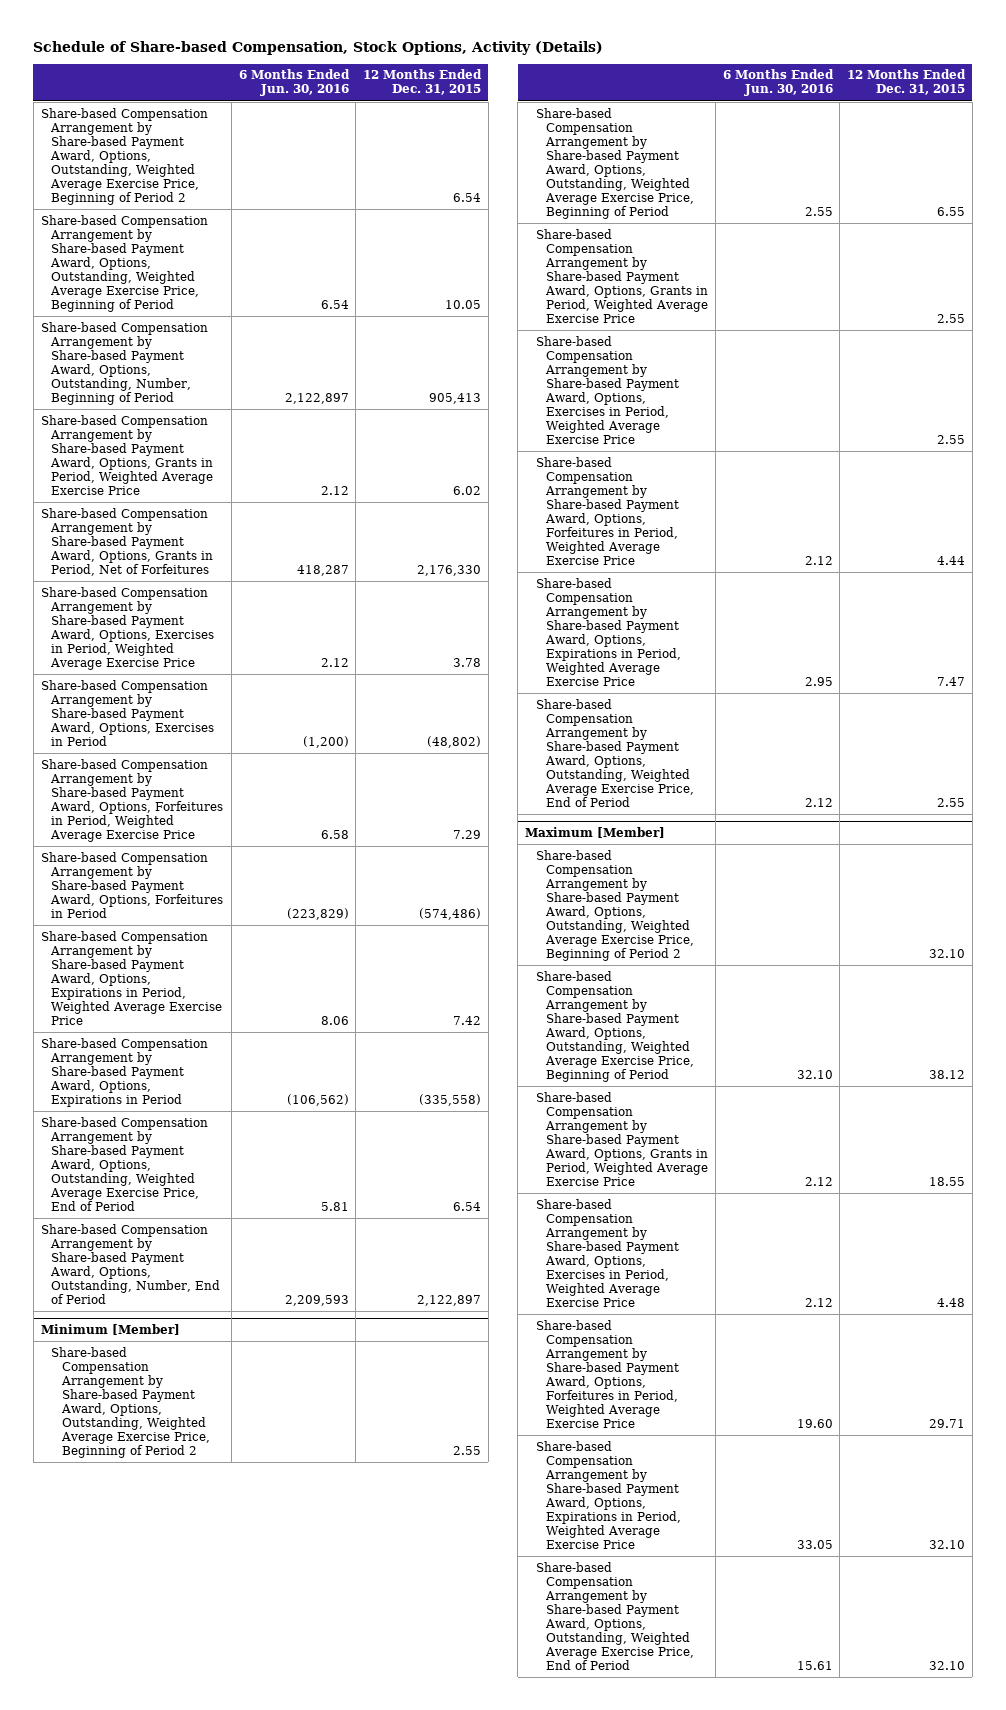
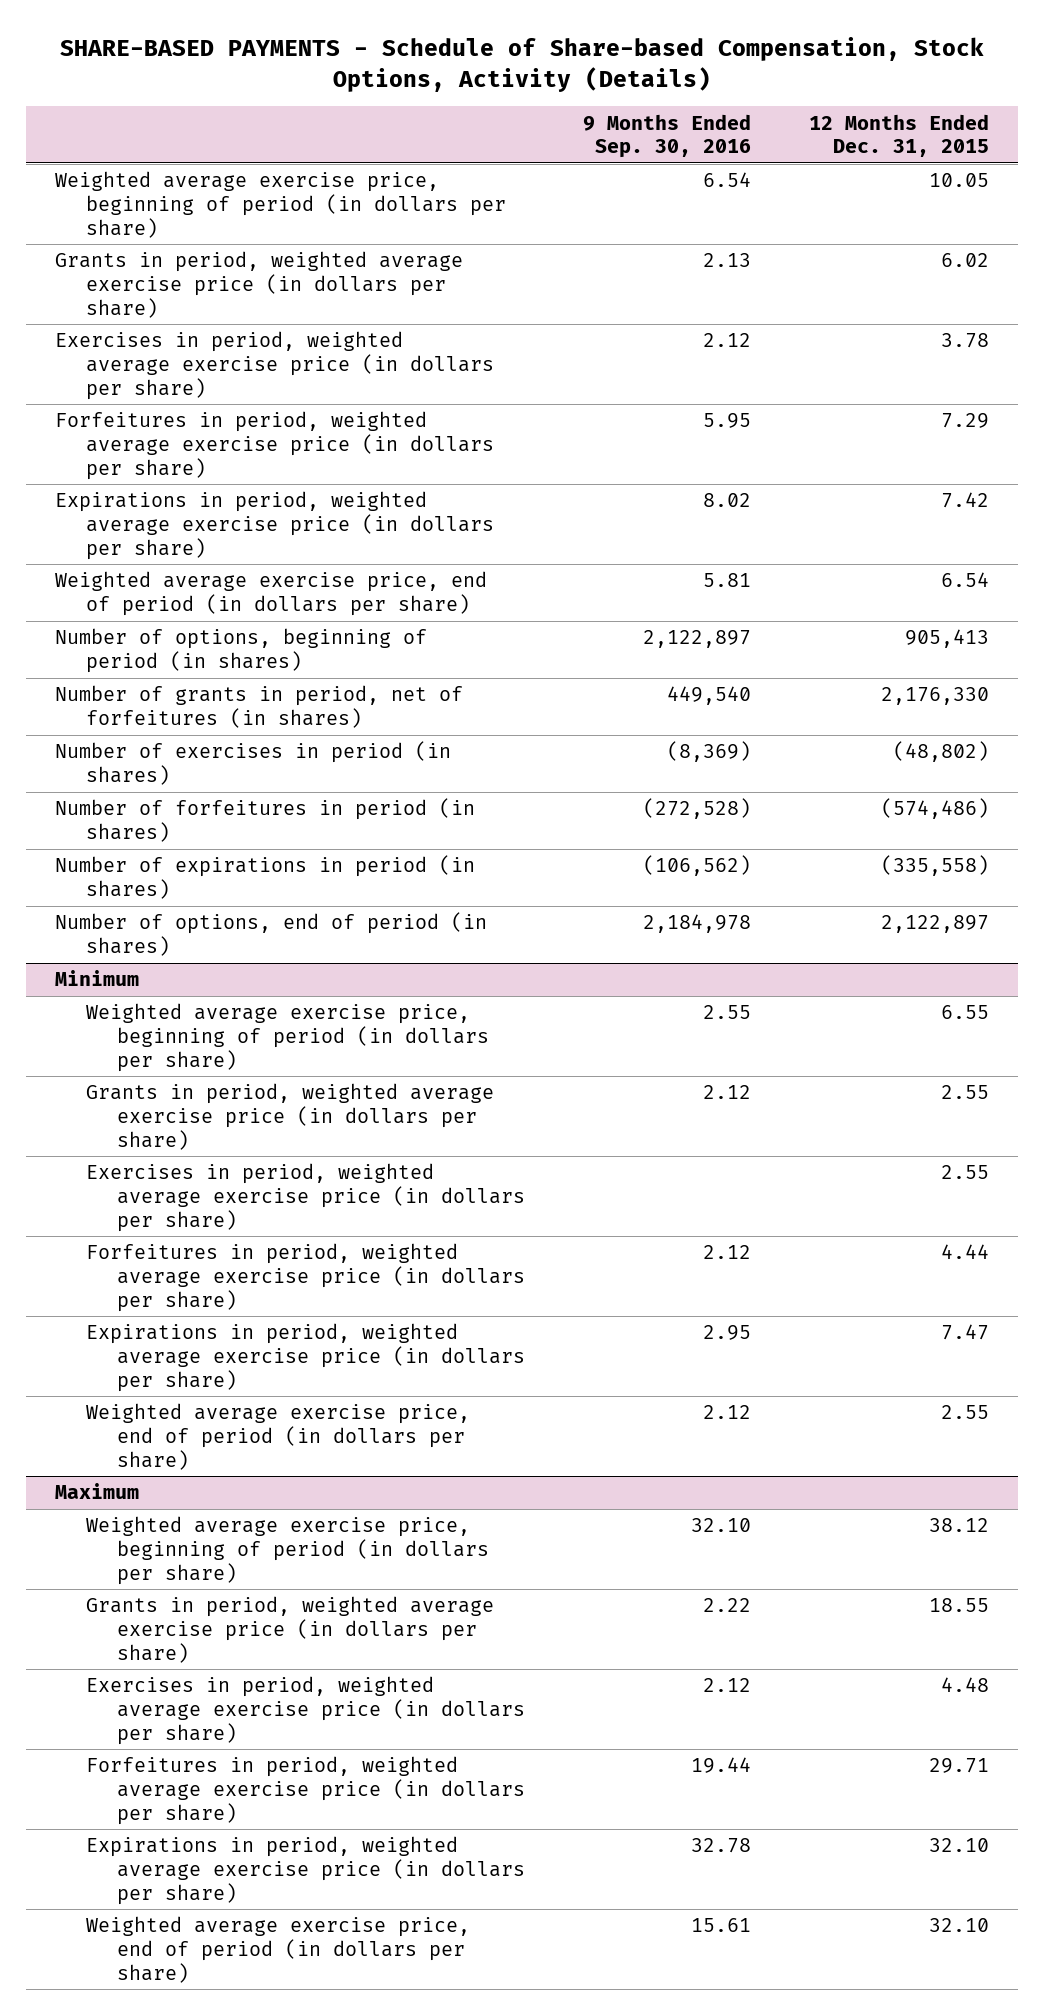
- Schedule of Share-based Compensation, Stock Options, Activity (Details)
+ SHARE-BASED PAYMENTS - Schedule of Share-based Compensation, Stock Options, Activity (Details)
- | 6 Months Ended Jun. 30, 2016 | 12 Months Ended Dec. 31, 2015
+ | 9 Months Ended Sep. 30, 2016 | 12 Months Ended Dec. 31, 2015
- Share-based Compensation Arrangement by Share-based Payment Award, Options, Outstanding, Weighted Average Exercise Price, Beginning of Period 2 | | 6.54
- Share-based Compensation Arrangement by Share-based Payment Award, Options, Outstanding, Weighted Average Exercise Price, Beginning of Period | 6.54 | 10.05
- Share-based Compensation Arrangement by Share-based Payment Award, Options, Outstanding, Number, Beginning of Period | 2,122,897 | 905,413
- Share-based Compensation Arrangement by Share-based Payment Award, Options, Grants in Period, Weighted Average Exercise Price | 2.12 | 6.02
- Share-based Compensation Arrangement by Share-based Payment Award, Options, Grants in Period, Net of Forfeitures | 418,287 | 2,176,330
- Share-based Compensation Arrangement by Share-based Payment Award, Options, Exercises in Period, Weighted Average Exercise Price | 2.12 | 3.78
- Share-based Compensation Arrangement by Share-based Payment Award, Options, Exercises in Period | (1,200) | (48,802)
- Share-based Compensation Arrangement by Share-based Payment Award, Options, Forfeitures in Period, Weighted Average Exercise Price | 6.58 | 7.29
- Share-based Compensation Arrangement by Share-based Payment Award, Options, Forfeitures in Period | (223,829) | (574,486)
- Share-based Compensation Arrangement by Share-based Payment Award, Options, Expirations in Period, Weighted Average Exercise Price | 8.06 | 7.42
- Share-based Compensation Arrangement by Share-based Payment Award, Options, Expirations in Period | (106,562) | (335,558)
- Share-based Compensation Arrangement by Share-based Payment Award, Options, Outstanding, Weighted Average Exercise Price, End of Period | 5.81 | 6.54
- Share-based Compensation Arrangement by Share-based Payment Award, Options, Outstanding, Number, End of Period | 2,209,593 | 2,122,897
- Minimum [Member]
- Share-based Compensation Arrangement by Share-based Payment Award, Options, Outstanding, Weighted Average Exercise Price, Beginning of Period 2 | | 2.55
- Share-based Compensation Arrangement by Share-based Payment Award, Options, Outstanding, Weighted Average Exercise Price, Beginning of Period | 2.55 | 6.55
- Share-based Compensation Arrangement by Share-based Payment Award, Options, Grants in Period, Weighted Average Exercise Price | | 2.55
- Share-based Compensation Arrangement by Share-based Payment Award, Options, Exercises in Period, Weighted Average Exercise Price | | 2.55
- Share-based Compensation Arrangement by Share-based Payment Award, Options, Forfeitures in Period, Weighted Average Exercise Price | 2.12 | 4.44
- Share-based Compensation Arrangement by Share-based Payment Award, Options, Expirations in Period, Weighted Average Exercise Price | 2.95 | 7.47
- Share-based Compensation Arrangement by Share-based Payment Award, Options, Outstanding, Weighted Average Exercise Price, End of Period | 2.12 | 2.55
- Maximum [Member]
- Share-based Compensation Arrangement by Share-based Payment Award, Options, Outstanding, Weighted Average Exercise Price, Beginning of Period 2 | | 32.10
- Share-based Compensation Arrangement by Share-based Payment Award, Options, Outstanding, Weighted Average Exercise Price, Beginning of Period | 32.10 | 38.12
- Share-based Compensation Arrangement by Share-based Payment Award, Options, Grants in Period, Weighted Average Exercise Price | 2.12 | 18.55
- Share-based Compensation Arrangement by Share-based Payment Award, Options, Exercises in Period, Weighted Average Exercise Price | 2.12 | 4.48
- Share-based Compensation Arrangement by Share-based Payment Award, Options, Forfeitures in Period, Weighted Average Exercise Price | 19.60 | 29.71
- Share-based Compensation Arrangement by Share-based Payment Award, Options, Expirations in Period, Weighted Average Exercise Price | 33.05 | 32.10
- Share-based Compensation Arrangement by Share-based Payment Award, Options, Outstanding, Weighted Average Exercise Price, End of Period | 15.61 | 32.10
+ Weighted average exercise price, beginning of period (in dollars per share) | 6.54 | 10.05
+ Grants in period, weighted average exercise price (in dollars per share) | 2.13 | 6.02
+ Exercises in period, weighted average exercise price (in dollars per share) | 2.12 | 3.78
+ Forfeitures in period, weighted average exercise price (in dollars per share) | 5.95 | 7.29
+ Expirations in period, weighted average exercise price (in dollars per share) | 8.02 | 7.42
+ Weighted average exercise price, end of period (in dollars per share) | 5.81 | 6.54
+ Number of options, beginning of period (in shares) | 2,122,897 | 905,413
+ Number of grants in period, net of forfeitures (in shares) | 449,540 | 2,176,330
+ Number of exercises in period (in shares) | (8,369) | (48,802)
+ Number of forfeitures in period (in shares) | (272,528) | (574,486)
+ Number of expirations in period (in shares) | (106,562) | (335,558)
+ Number of options, end of period (in shares) | 2,184,978 | 2,122,897
+ Minimum
+ Weighted average exercise price, beginning of period (in dollars per share) | 2.55 | 6.55
+ Grants in period, weighted average exercise price (in dollars per share) | 2.12 | 2.55
+ Exercises in period, weighted average exercise price (in dollars per share) | | 2.55
+ Forfeitures in period, weighted average exercise price (in dollars per share) | 2.12 | 4.44
+ Expirations in period, weighted average exercise price (in dollars per share) | 2.95 | 7.47
+ Weighted average exercise price, end of period (in dollars per share) | 2.12 | 2.55
+ Maximum
+ Weighted average exercise price, beginning of period (in dollars per share) | 32.10 | 38.12
+ Grants in period, weighted average exercise price (in dollars per share) | 2.22 | 18.55
+ Exercises in period, weighted average exercise price (in dollars per share) | 2.12 | 4.48
+ Forfeitures in period, weighted average exercise price (in dollars per share) | 19.44 | 29.71
+ Expirations in period, weighted average exercise price (in dollars per share) | 32.78 | 32.10
+ Weighted average exercise price, end of period (in dollars per share) | 15.61 | 32.10

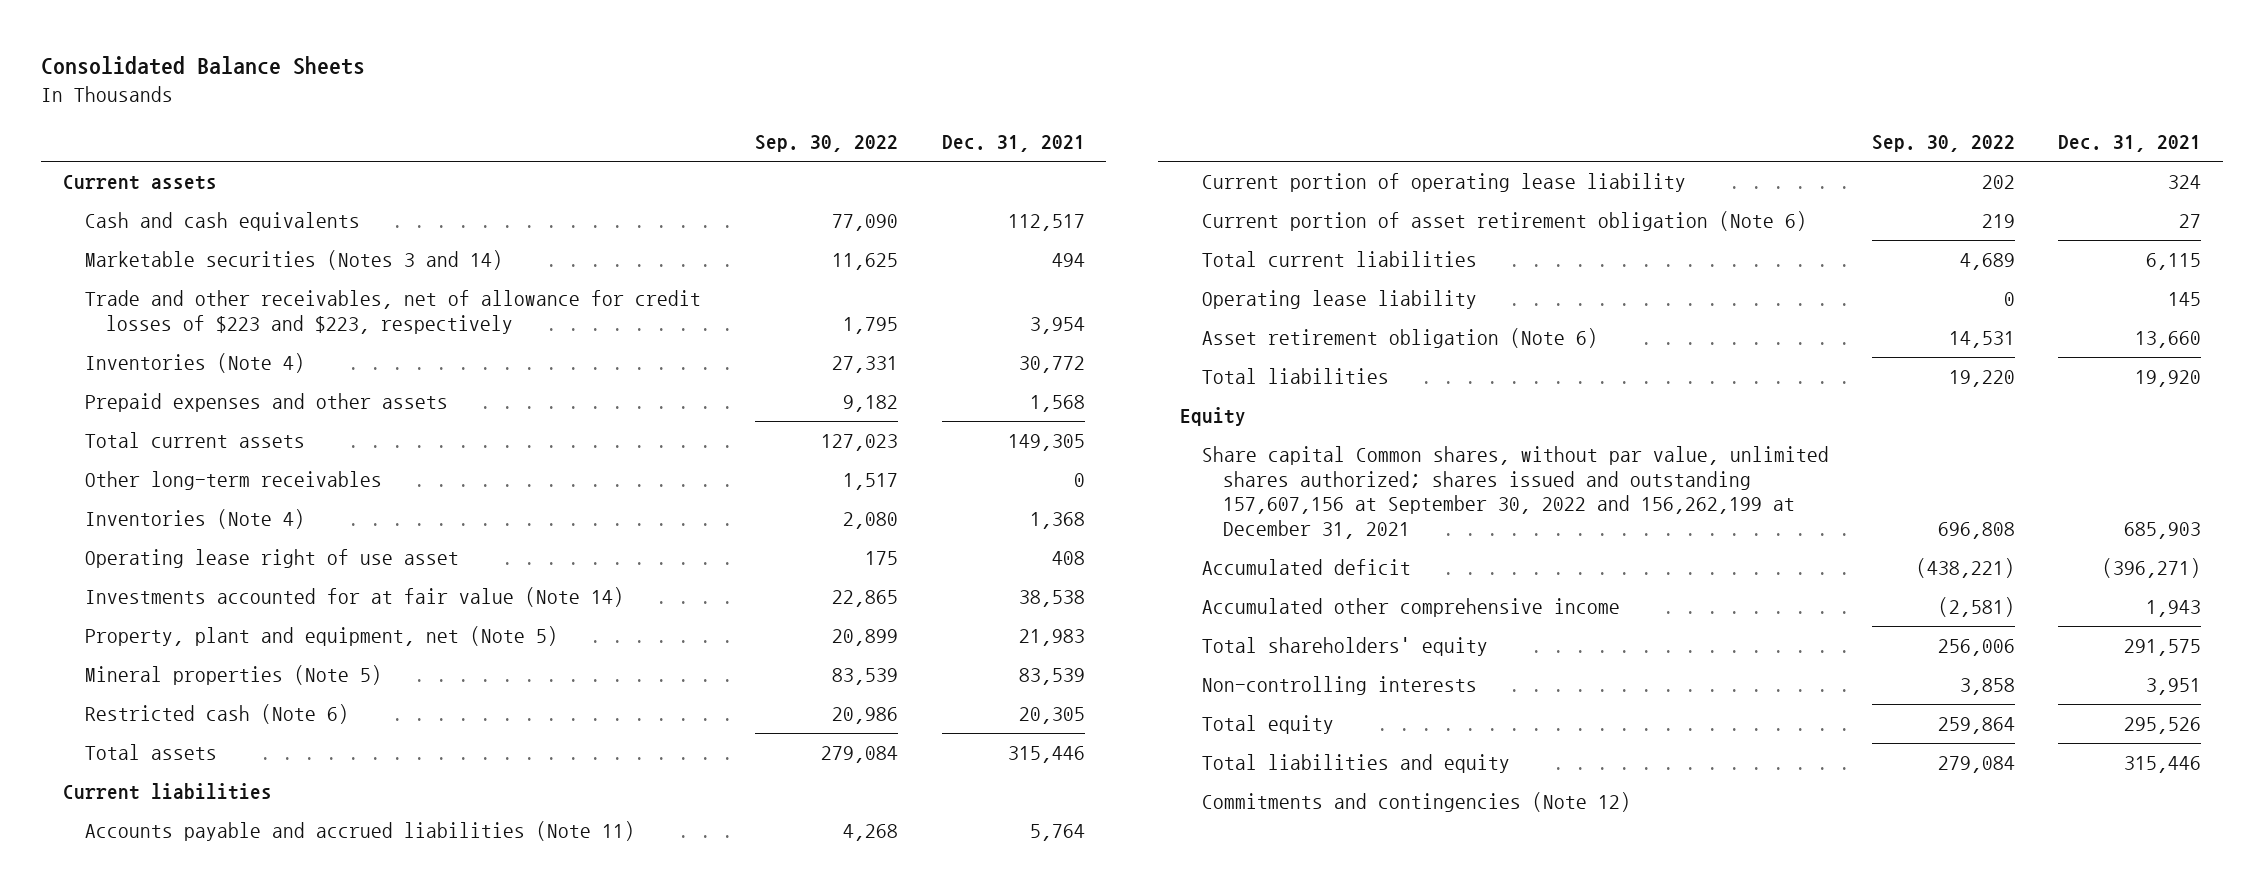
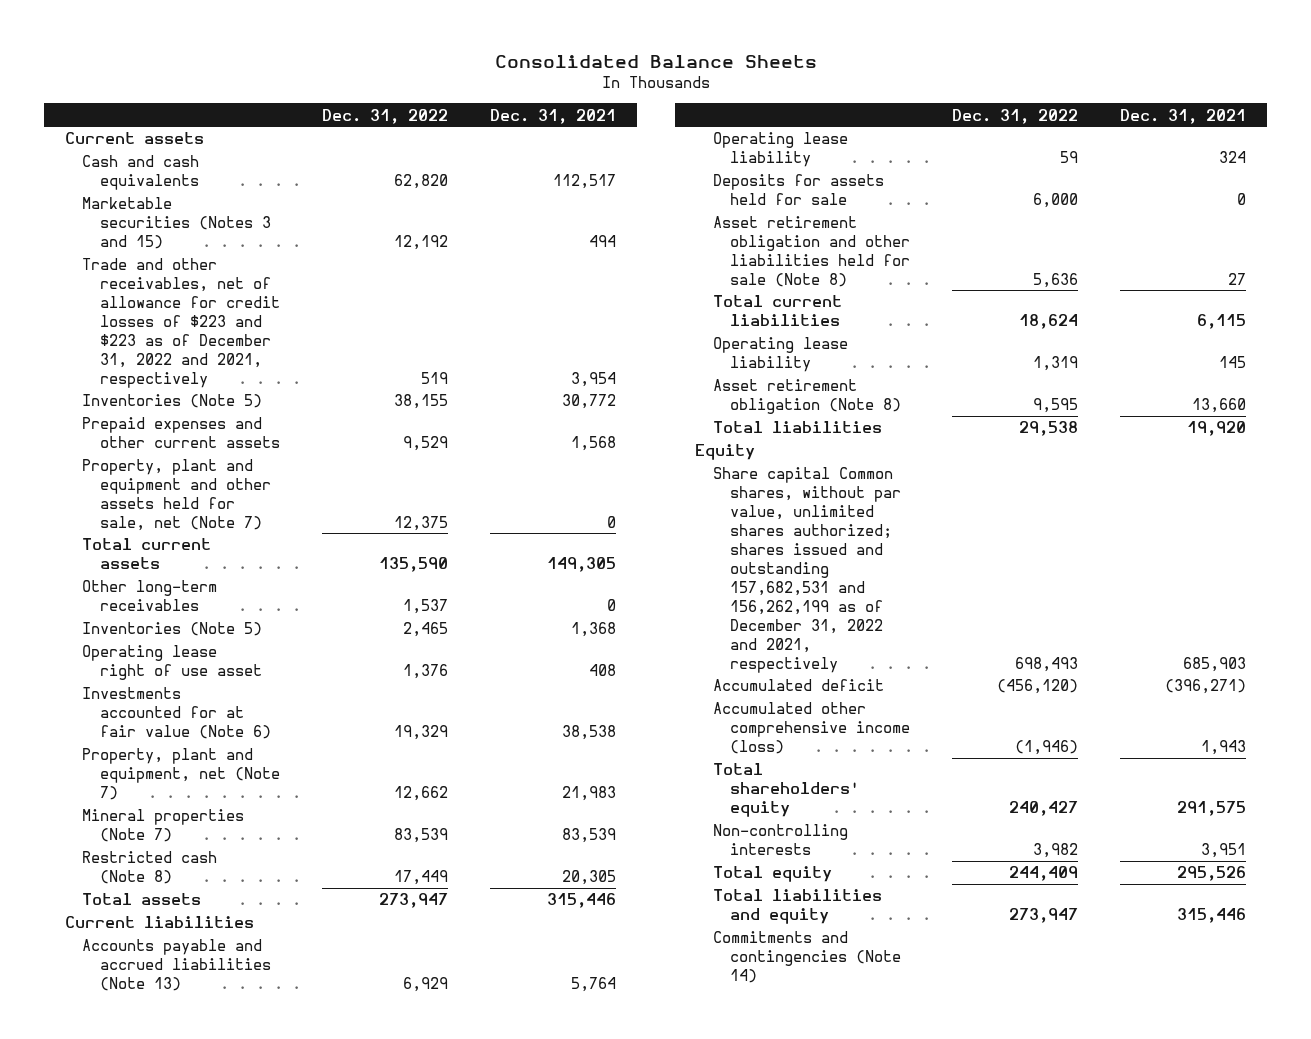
- | Sep. 30, 2022 | Dec. 31, 2021
+ | Dec. 31, 2022 | Dec. 31, 2021
- Marketable securities (Notes 3 and 14) | 11,625 | 494
- Trade and other receivables, net of allowance for credit losses of $223 and $223, respectively | 1,795 | 3,954
- Inventories (Note 4) | 27,331 | 30,772
- Prepaid expenses and other assets | 9,182 | 1,568
+ Marketable securities (Notes 3 and 15) | 12,192 | 494
+ Trade and other receivables, net of allowance for credit losses of $223 and $223 as of December 31, 2022 and 2021, respectively | 519 | 3,954
+ Inventories (Note 5) | 38,155 | 30,772
+ Prepaid expenses and other current assets | 9,529 | 1,568
+ Property, plant and equipment and other assets held for sale, net (Note 7) | 12,375 | 0
- Inventories (Note 4) | 2,080 | 1,368
+ Inventories (Note 5) | 2,465 | 1,368
- Investments accounted for at fair value (Note 14) | 22,865 | 38,538
- Property, plant and equipment, net (Note 5) | 20,899 | 21,983
- Mineral properties (Note 5) | 83,539 | 83,539
- Restricted cash (Note 6) | 20,986 | 20,305
+ Investments accounted for at fair value (Note 6) | 19,329 | 38,538
+ Property, plant and equipment, net (Note 7) | 12,662 | 21,983
+ Mineral properties (Note 7) | 83,539 | 83,539
+ Restricted cash (Note 8) | 17,449 | 20,305
- Accounts payable and accrued liabilities (Note 11) | 4,268 | 5,764
- Current portion of operating lease liability | 202 | 324
- Current portion of asset retirement obligation (Note 6) | 219 | 27
+ Accounts payable and accrued liabilities (Note 13) | 6,929 | 5,764
+ Operating lease liability | 59 | 324
+ Deposits for assets held for sale | 6,000 | 0
+ Asset retirement obligation and other liabilities held for sale (Note 8) | 5,636 | 27
- Asset retirement obligation (Note 6) | 14,531 | 13,660
+ Asset retirement obligation (Note 8) | 9,595 | 13,660
- Share capital Common shares, without par value, unlimited shares authorized; shares issued and outstanding 157,607,156 at September 30, 2022 and 156,262,199 at December 31, 2021 | 696,808 | 685,903
+ Share capital Common shares, without par value, unlimited shares authorized; shares issued and outstanding 157,682,531 and 156,262,199 as of December 31, 2022 and 2021, respectively | 698,493 | 685,903
- Accumulated other comprehensive income | (2,581) | 1,943
+ Accumulated other comprehensive income (loss) | (1,946) | 1,943
- Commitments and contingencies (Note 12)
+ Commitments and contingencies (Note 14)

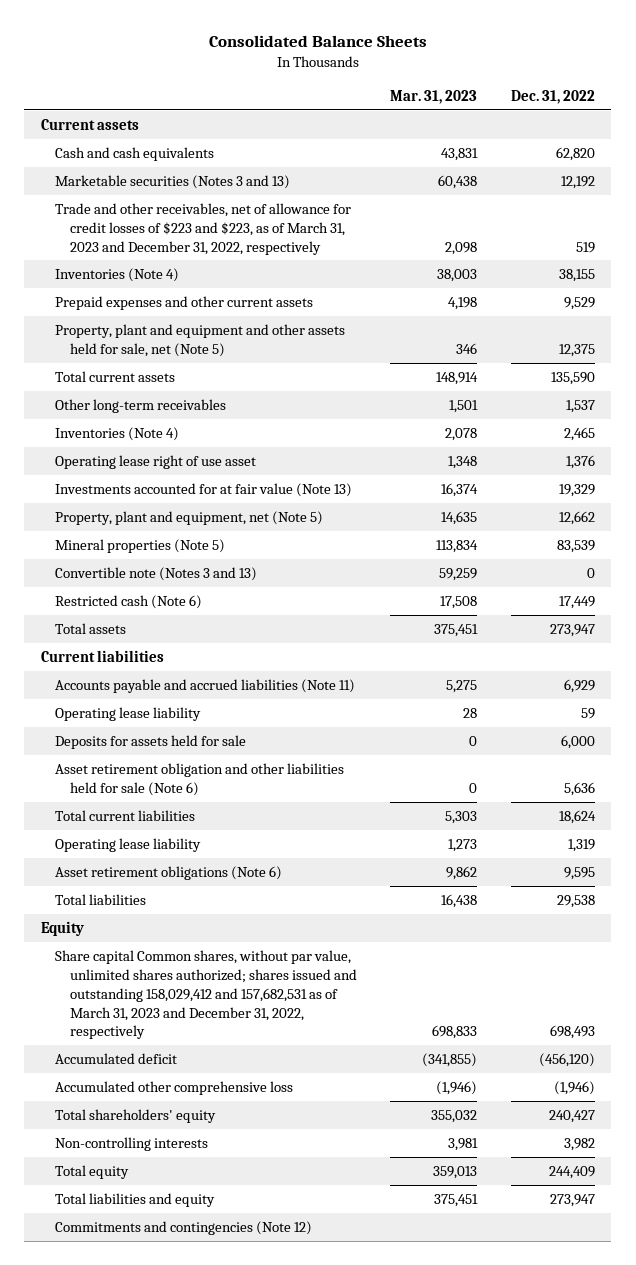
- | Dec. 31, 2022 | Dec. 31, 2021
+ | Mar. 31, 2023 | Dec. 31, 2022
- Marketable securities (Notes 3 and 15) | 12,192 | 494
- Trade and other receivables, net of allowance for credit losses of $223 and $223 as of December 31, 2022 and 2021, respectively | 519 | 3,954
- Inventories (Note 5) | 38,155 | 30,772
+ Marketable securities (Notes 3 and 13) | 60,438 | 12,192
+ Trade and other receivables, net of allowance for credit losses of $223 and $223, as of March 31, 2023 and December 31, 2022, respectively | 2,098 | 519
+ Inventories (Note 4) | 38,003 | 38,155
- Property, plant and equipment and other assets held for sale, net (Note 7) | 12,375 | 0
+ Property, plant and equipment and other assets held for sale, net (Note 5) | 346 | 12,375
- Inventories (Note 5) | 2,465 | 1,368
+ Inventories (Note 4) | 2,078 | 2,465
- Investments accounted for at fair value (Note 6) | 19,329 | 38,538
- Property, plant and equipment, net (Note 7) | 12,662 | 21,983
- Mineral properties (Note 7) | 83,539 | 83,539
- Restricted cash (Note 8) | 17,449 | 20,305
+ Investments accounted for at fair value (Note 13) | 16,374 | 19,329
+ Property, plant and equipment, net (Note 5) | 14,635 | 12,662
+ Mineral properties (Note 5) | 113,834 | 83,539
+ Convertible note (Notes 3 and 13) | 59,259 | 0
+ Restricted cash (Note 6) | 17,508 | 17,449
- Accounts payable and accrued liabilities (Note 13) | 6,929 | 5,764
+ Accounts payable and accrued liabilities (Note 11) | 5,275 | 6,929
- Asset retirement obligation and other liabilities held for sale (Note 8) | 5,636 | 27
+ Asset retirement obligation and other liabilities held for sale (Note 6) | 0 | 5,636
- Asset retirement obligation (Note 8) | 9,595 | 13,660
+ Asset retirement obligations (Note 6) | 9,862 | 9,595
- Share capital Common shares, without par value, unlimited shares authorized; shares issued and outstanding 157,682,531 and 156,262,199 as of December 31, 2022 and 2021, respectively | 698,493 | 685,903
+ Share capital Common shares, without par value, unlimited shares authorized; shares issued and outstanding 158,029,412 and 157,682,531 as of March 31, 2023 and December 31, 2022, respectively | 698,833 | 698,493
- Accumulated other comprehensive income (loss) | (1,946) | 1,943
+ Accumulated other comprehensive loss | (1,946) | (1,946)
- Commitments and contingencies (Note 14)
+ Commitments and contingencies (Note 12)

